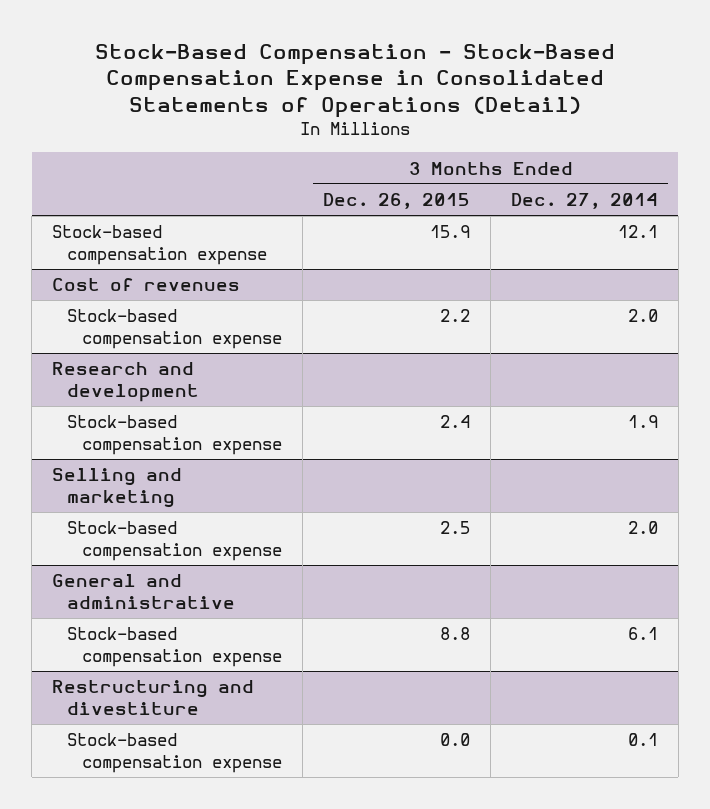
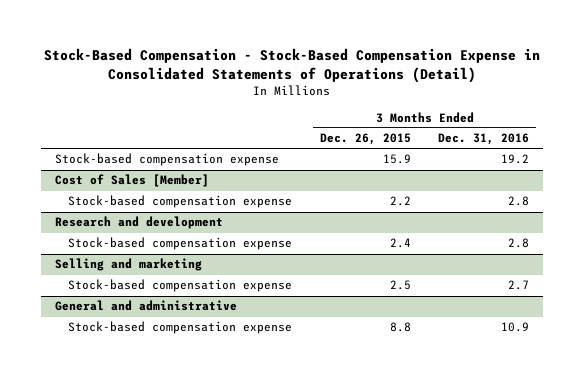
- | 3 Months Ended Dec. 26, 2015 | 3 Months Ended Dec. 27, 2014
+ | 3 Months Ended Dec. 26, 2015 | 3 Months Ended Dec. 31, 2016
- Cost of revenues
+ Cost of Sales [Member]
- Restructuring and divestiture
- Stock-based compensation expense | 0.0 | 0.1

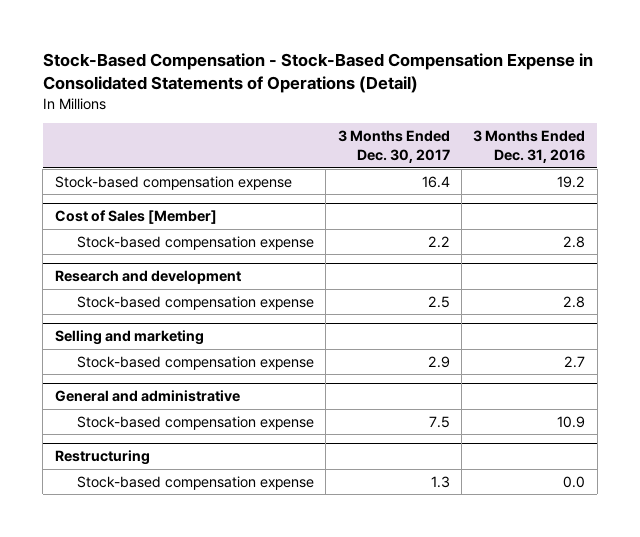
- | 3 Months Ended Dec. 26, 2015 | 3 Months Ended Dec. 31, 2016
+ | 3 Months Ended Dec. 30, 2017 | 3 Months Ended Dec. 31, 2016
+ Restructuring
+ Stock-based compensation expense | 1.3 | 0.0

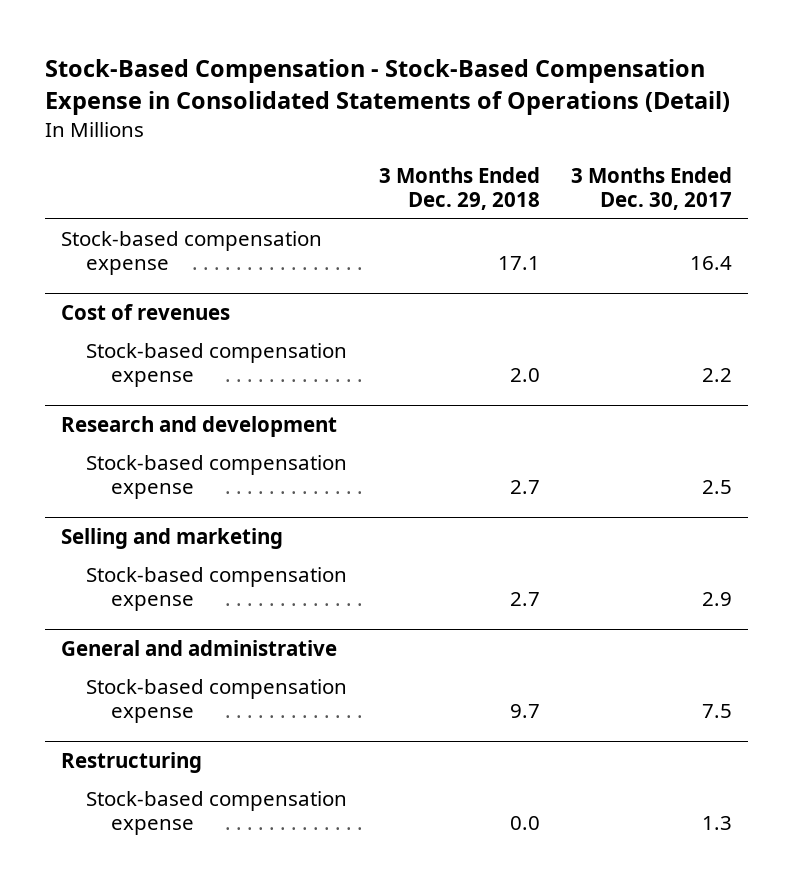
- | 3 Months Ended Dec. 30, 2017 | 3 Months Ended Dec. 31, 2016
+ | 3 Months Ended Dec. 29, 2018 | 3 Months Ended Dec. 30, 2017
- Cost of Sales [Member]
+ Cost of revenues

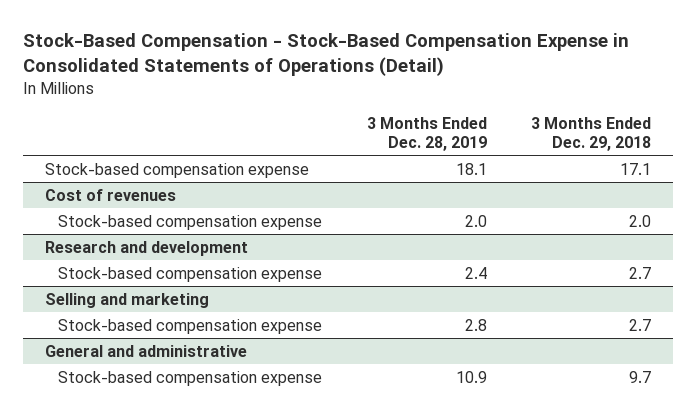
- | 3 Months Ended Dec. 29, 2018 | 3 Months Ended Dec. 30, 2017
+ | 3 Months Ended Dec. 28, 2019 | 3 Months Ended Dec. 29, 2018
- Restructuring
- Stock-based compensation expense | 0.0 | 1.3

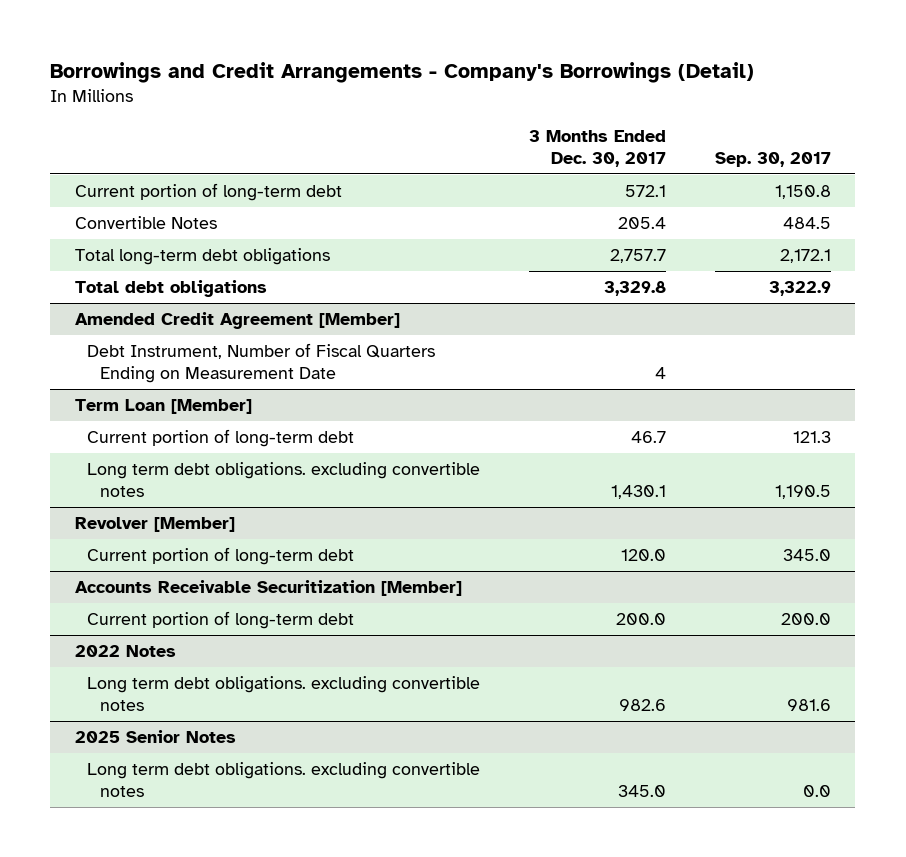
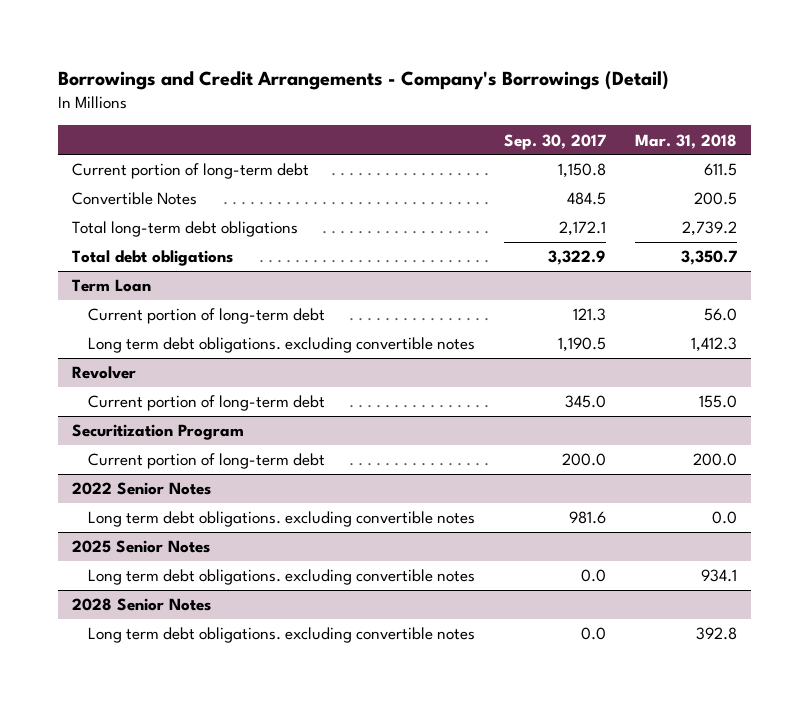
- | 3 Months Ended Dec. 30, 2017 | Sep. 30, 2017
+ | Sep. 30, 2017 | Mar. 31, 2018
- Amended Credit Agreement [Member]
- Debt Instrument, Number of Fiscal Quarters Ending on Measurement Date | 4 |
- Term Loan [Member]
+ Term Loan
- Revolver [Member]
+ Revolver
- Accounts Receivable Securitization [Member]
+ Securitization Program
- 2022 Notes
+ 2022 Senior Notes
+ 2028 Senior Notes
+ Long term debt obligations. excluding convertible notes | 0.0 | 392.8

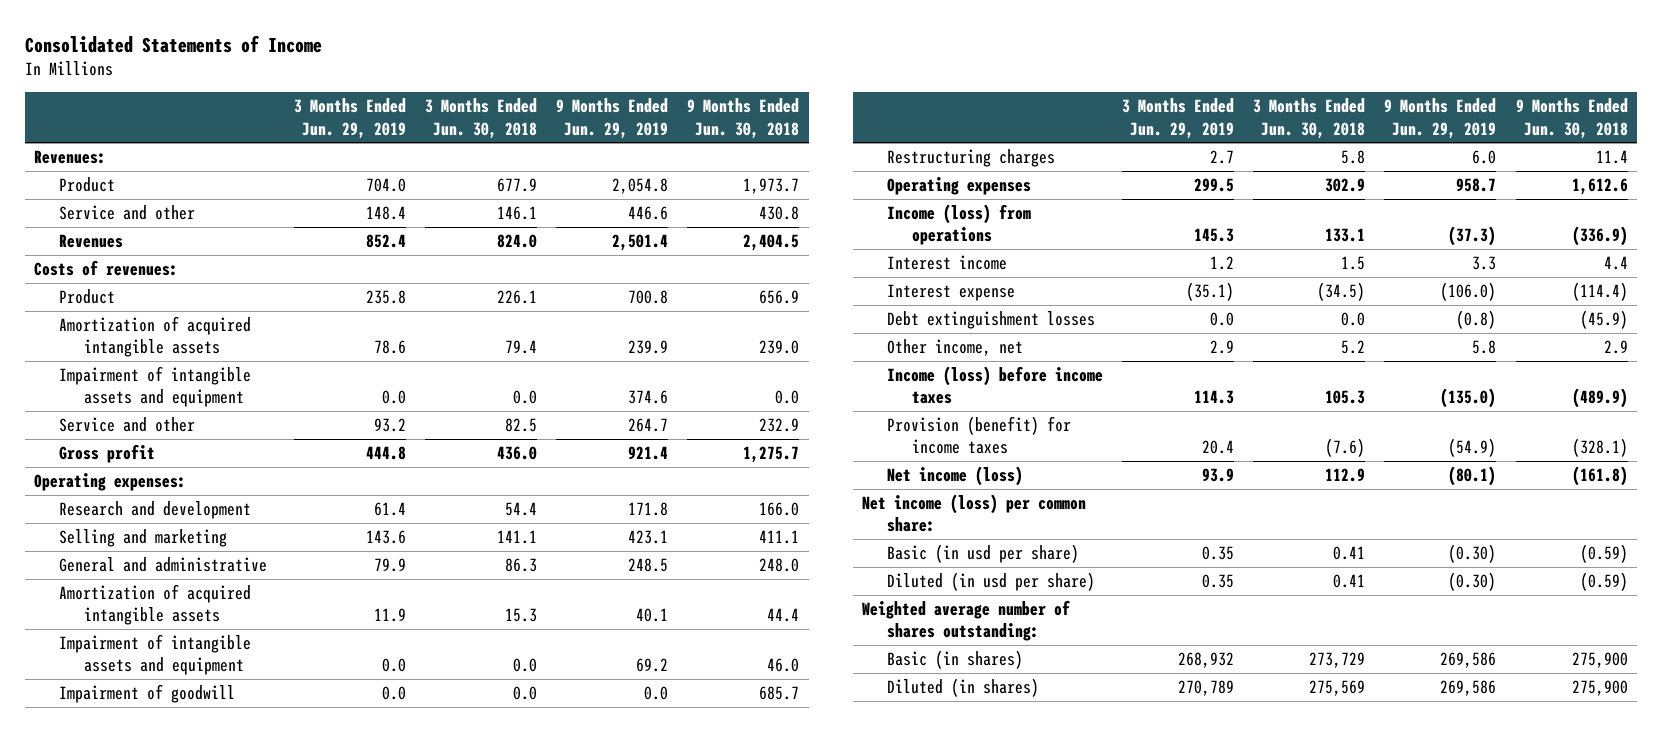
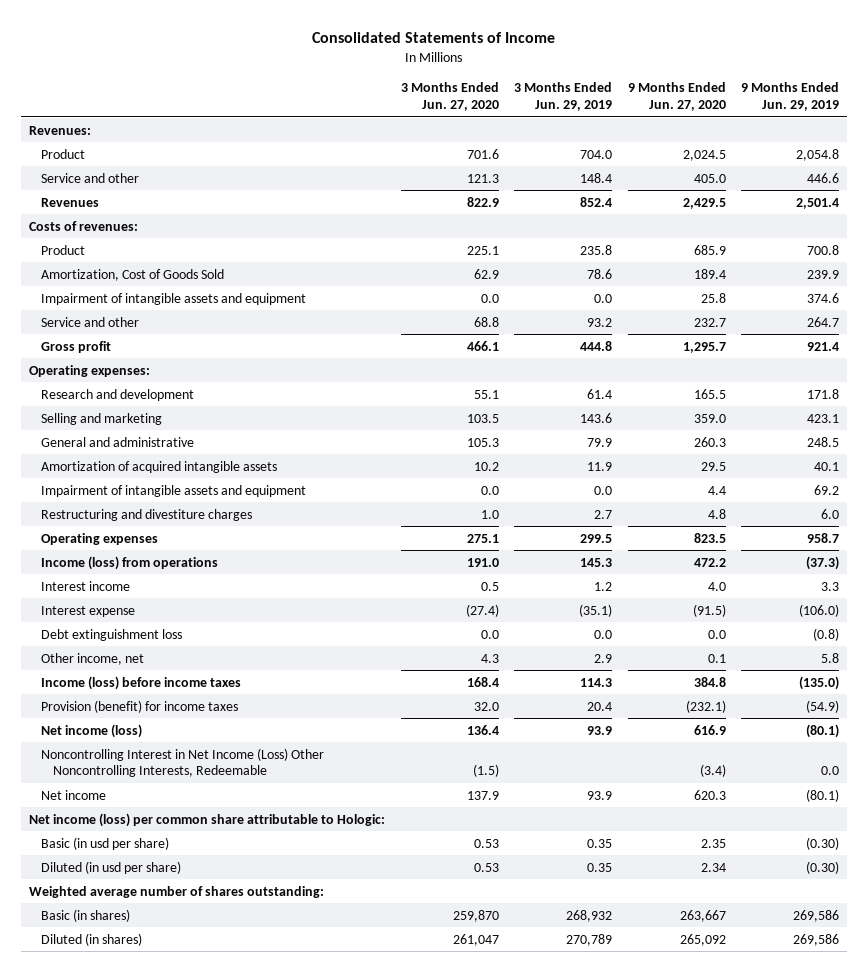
- | 3 Months Ended Jun. 29, 2019 | 3 Months Ended Jun. 30, 2018 | 9 Months Ended Jun. 29, 2019 | 9 Months Ended Jun. 30, 2018
+ | 3 Months Ended Jun. 27, 2020 | 3 Months Ended Jun. 29, 2019 | 9 Months Ended Jun. 27, 2020 | 9 Months Ended Jun. 29, 2019
- Amortization of acquired intangible assets | 78.6 | 79.4 | 239.9 | 239.0
+ Amortization, Cost of Goods Sold | 62.9 | 78.6 | 189.4 | 239.9
- Impairment of goodwill | 0.0 | 0.0 | 0.0 | 685.7
- Restructuring charges | 2.7 | 5.8 | 6.0 | 11.4
+ Restructuring and divestiture charges | 1.0 | 2.7 | 4.8 | 6.0
- Debt extinguishment losses | 0.0 | 0.0 | (0.8) | (45.9)
+ Debt extinguishment loss | 0.0 | 0.0 | 0.0 | (0.8)
- Net income (loss) per common share:
+ Noncontrolling Interest in Net Income (Loss) Other Noncontrolling Interests, Redeemable | (1.5) | | (3.4) | 0.0
+ Net income | 137.9 | 93.9 | 620.3 | (80.1)
+ Net income (loss) per common share attributable to Hologic:

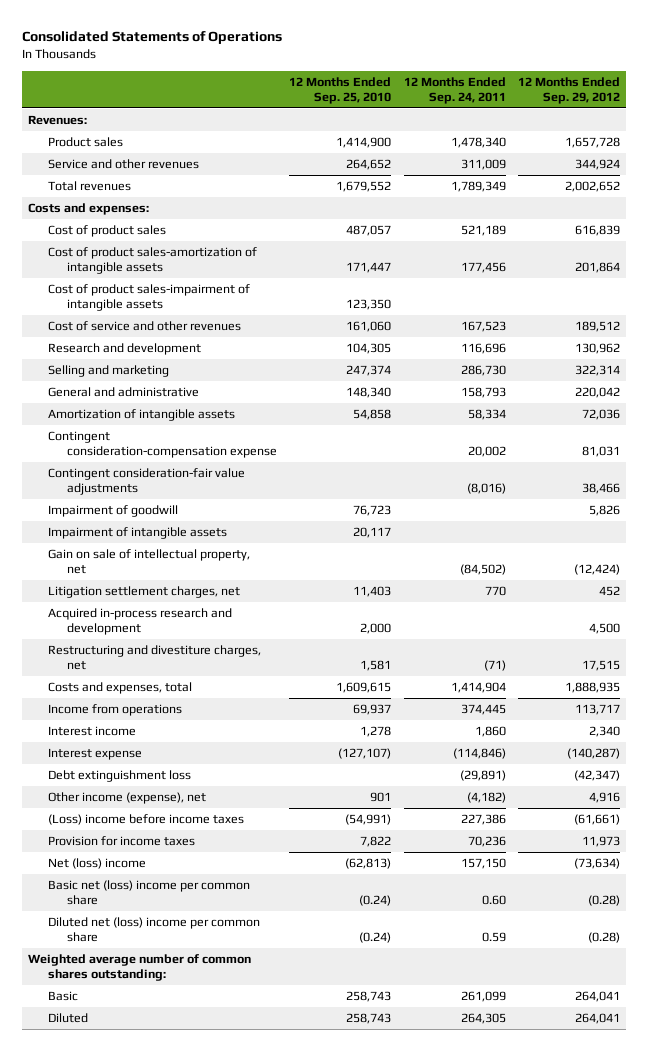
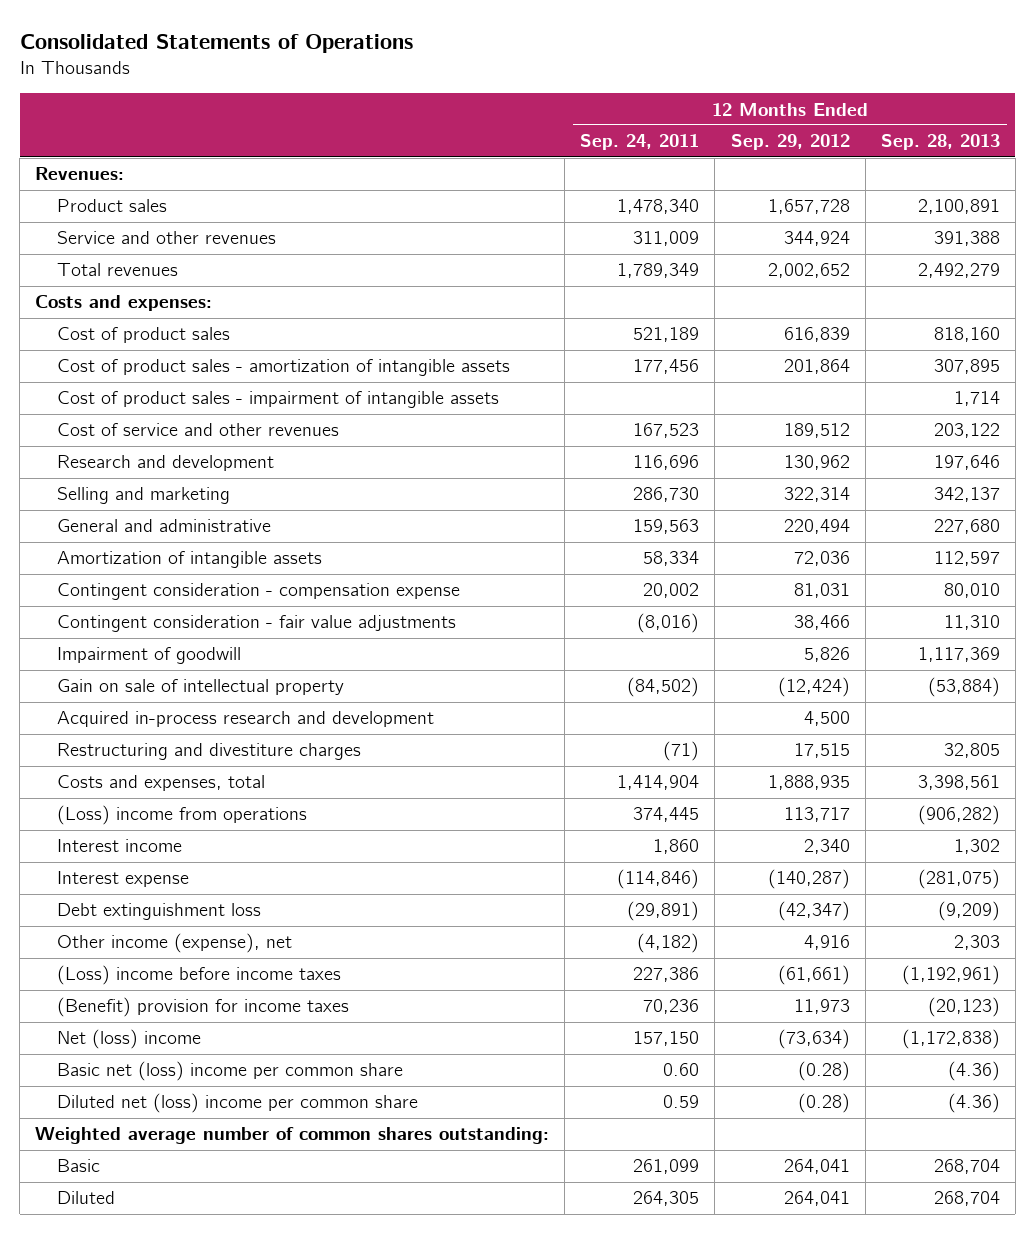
- | 12 Months Ended Sep. 25, 2010 | 12 Months Ended Sep. 24, 2011 | 12 Months Ended Sep. 29, 2012
+ | 12 Months Ended Sep. 24, 2011 | 12 Months Ended Sep. 29, 2012 | 12 Months Ended Sep. 28, 2013
- Cost of product sales-amortization of intangible assets | 171,447 | 177,456 | 201,864
- Cost of product sales-impairment of intangible assets | 123,350 | |
+ Cost of product sales - amortization of intangible assets | 177,456 | 201,864 | 307,895
+ Cost of product sales - impairment of intangible assets | | | 1,714
- General and administrative | 148,340 | 158,793 | 220,042
+ General and administrative | 159,563 | 220,494 | 227,680
- Contingent consideration-compensation expense | | 20,002 | 81,031
- Contingent consideration-fair value adjustments | | (8,016) | 38,466
+ Contingent consideration - compensation expense | 20,002 | 81,031 | 80,010
+ Contingent consideration - fair value adjustments | (8,016) | 38,466 | 11,310
- Impairment of intangible assets | 20,117 | |
- Gain on sale of intellectual property, net | | (84,502) | (12,424)
- Litigation settlement charges, net | 11,403 | 770 | 452
+ Gain on sale of intellectual property | (84,502) | (12,424) | (53,884)
- Restructuring and divestiture charges, net | 1,581 | (71) | 17,515
+ Restructuring and divestiture charges | (71) | 17,515 | 32,805
- Income from operations | 69,937 | 374,445 | 113,717
+ (Loss) income from operations | 374,445 | 113,717 | (906,282)
- Provision for income taxes | 7,822 | 70,236 | 11,973
+ (Benefit) provision for income taxes | 70,236 | 11,973 | (20,123)

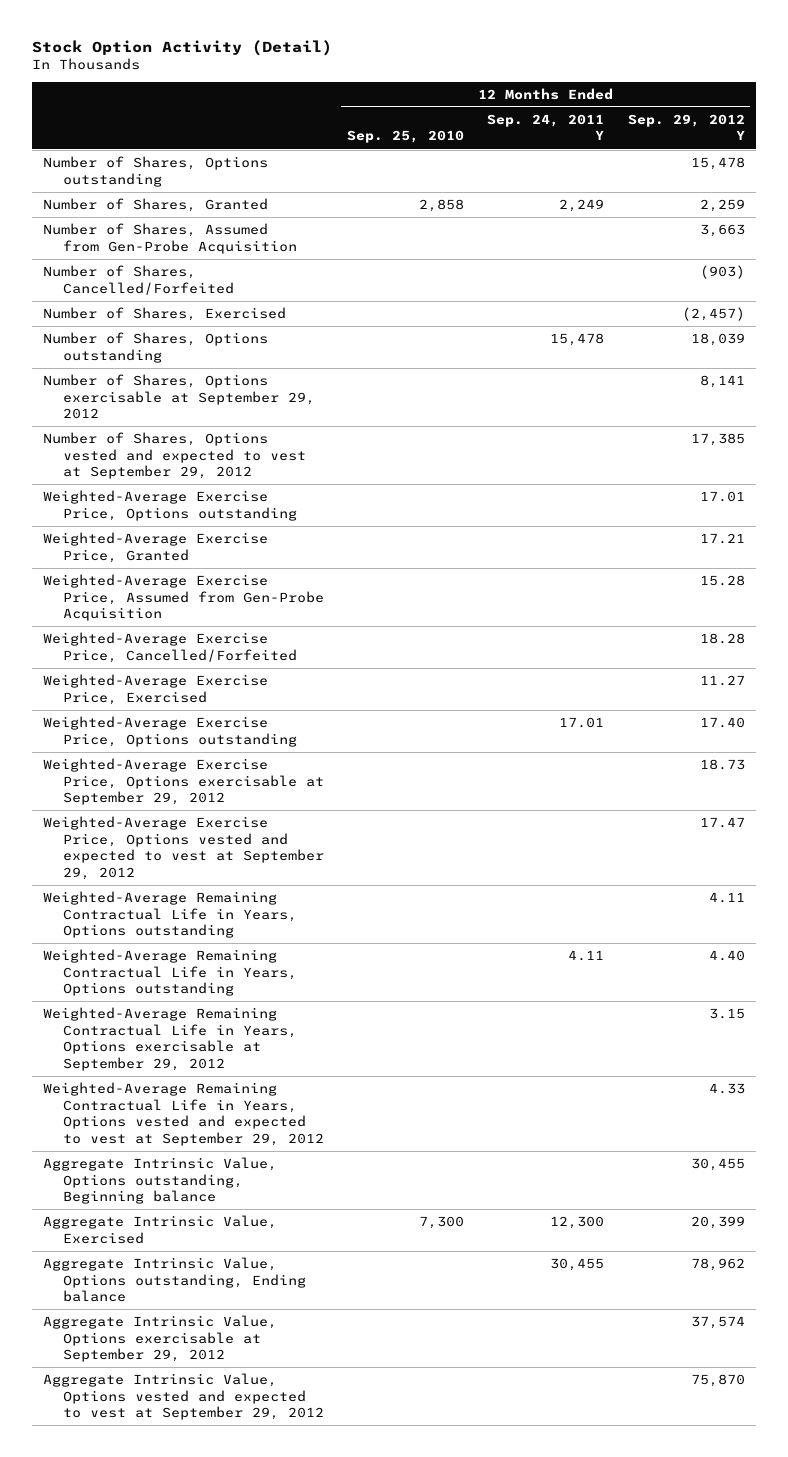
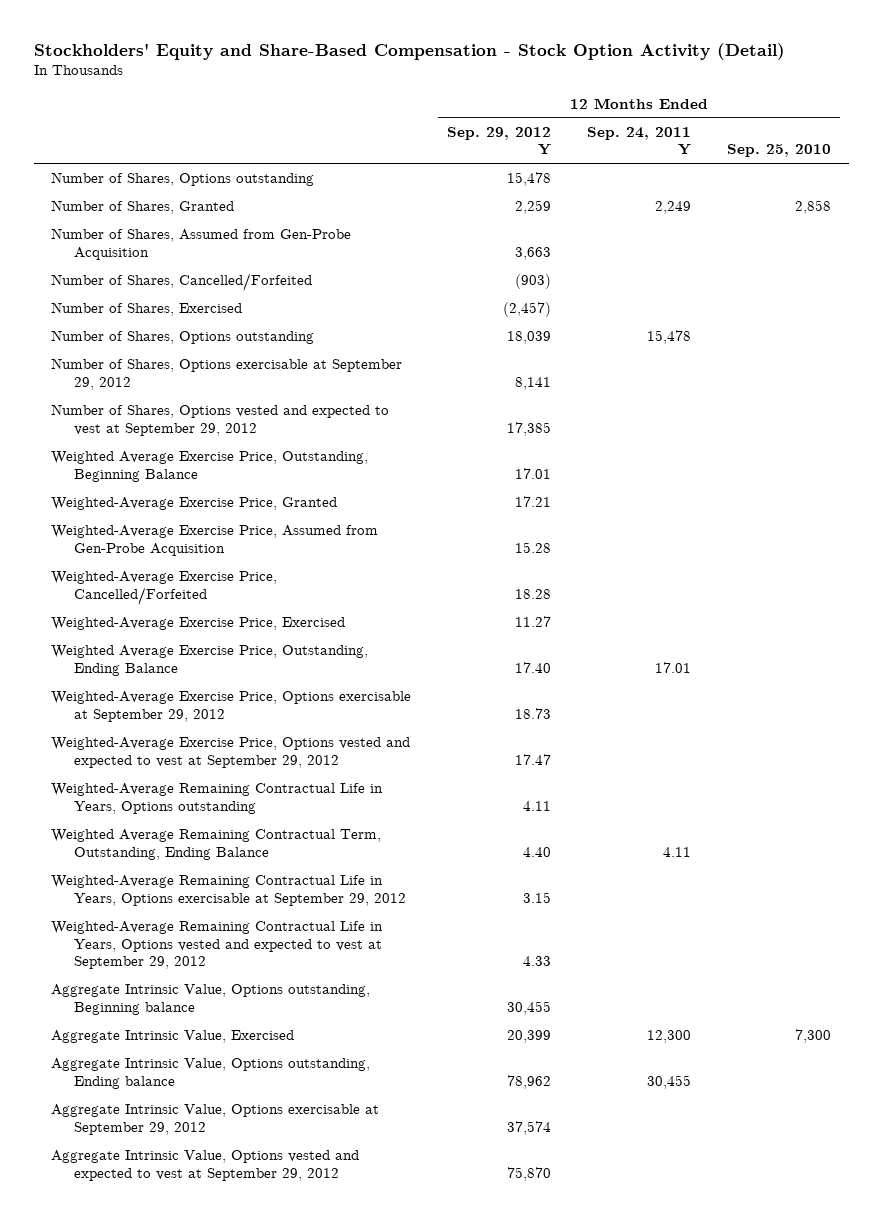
- Stock Option Activity (Detail)
+ Stockholders' Equity and Share-Based Compensation - Stock Option Activity (Detail)
- | 12 Months Ended Sep. 25, 2010 | 12 Months Ended Sep. 24, 2011 Y | 12 Months Ended Sep. 29, 2012 Y
+ | 12 Months Ended Sep. 29, 2012 Y | 12 Months Ended Sep. 24, 2011 Y | 12 Months Ended Sep. 25, 2010
- Weighted-Average Exercise Price, Options outstanding | | | 17.01
+ Weighted Average Exercise Price, Outstanding, Beginning Balance | 17.01 | |
- Weighted-Average Exercise Price, Options outstanding | | 17.01 | 17.40
+ Weighted Average Exercise Price, Outstanding, Ending Balance | 17.40 | 17.01 |
- Weighted-Average Remaining Contractual Life in Years, Options outstanding | | 4.11 | 4.40
+ Weighted Average Remaining Contractual Term, Outstanding, Ending Balance | 4.40 | 4.11 |

